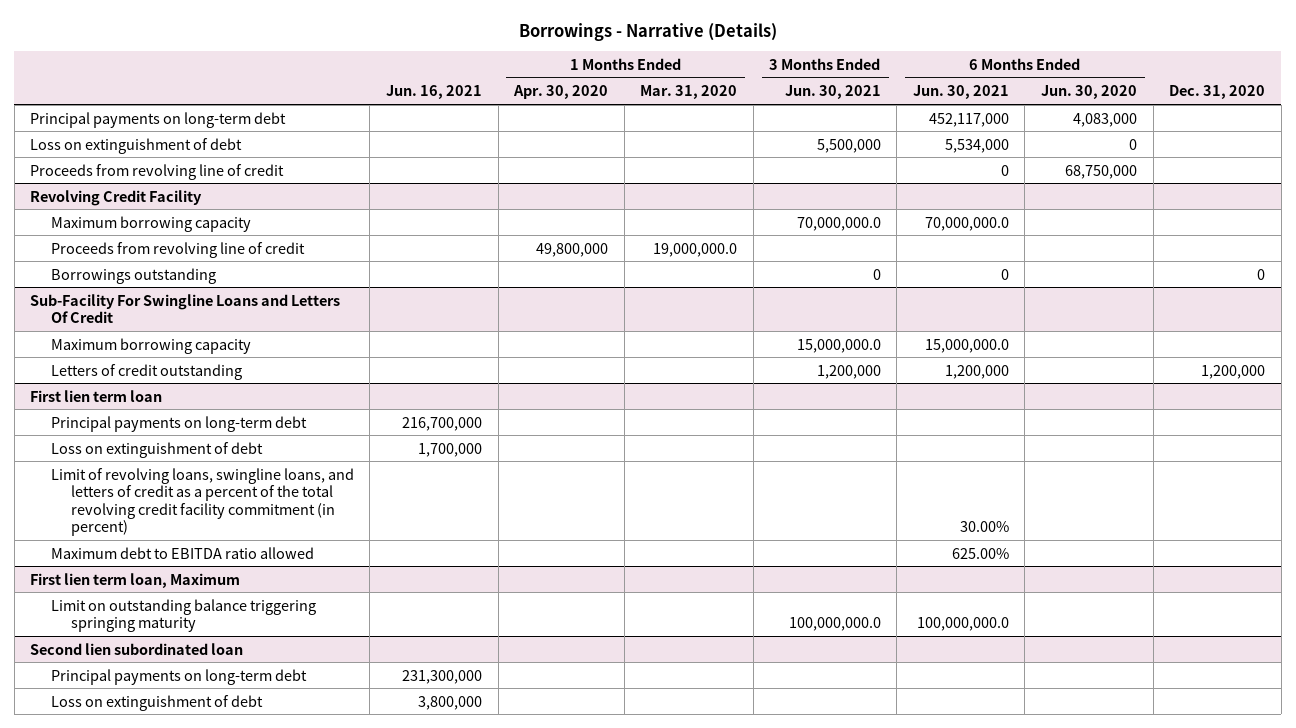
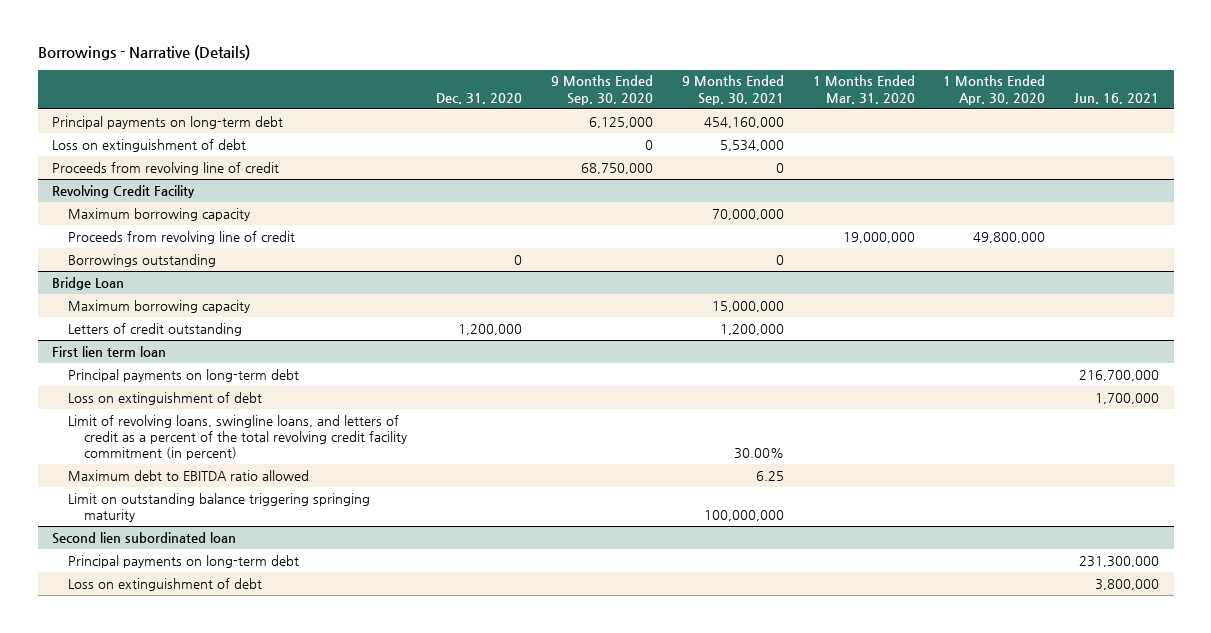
- | Jun. 16, 2021 | 1 Months Ended Apr. 30, 2020 | 1 Months Ended Mar. 31, 2020 | 3 Months Ended Jun. 30, 2021 | 6 Months Ended Jun. 30, 2021 | 6 Months Ended Jun. 30, 2020 | Dec. 31, 2020
+ | Dec. 31, 2020 | 9 Months Ended Sep. 30, 2020 | 9 Months Ended Sep. 30, 2021 | 1 Months Ended Mar. 31, 2020 | 1 Months Ended Apr. 30, 2020 | Jun. 16, 2021
@ Revolving Credit Facility
- Proceeds from revolving line of credit | | 49,800,000 | 19,000,000.0 | | | |
+ Proceeds from revolving line of credit | | | | 19,000,000 | 49,800,000 |
- Sub-Facility For Swingline Loans and Letters Of Credit
+ Bridge Loan
- First lien term loan, Maximum
- Limit on outstanding balance triggering springing maturity | | | | 100,000,000.0 | 100,000,000.0 | |
@ First lien term loan
+ Limit on outstanding balance triggering springing maturity | | | 100,000,000 | | |

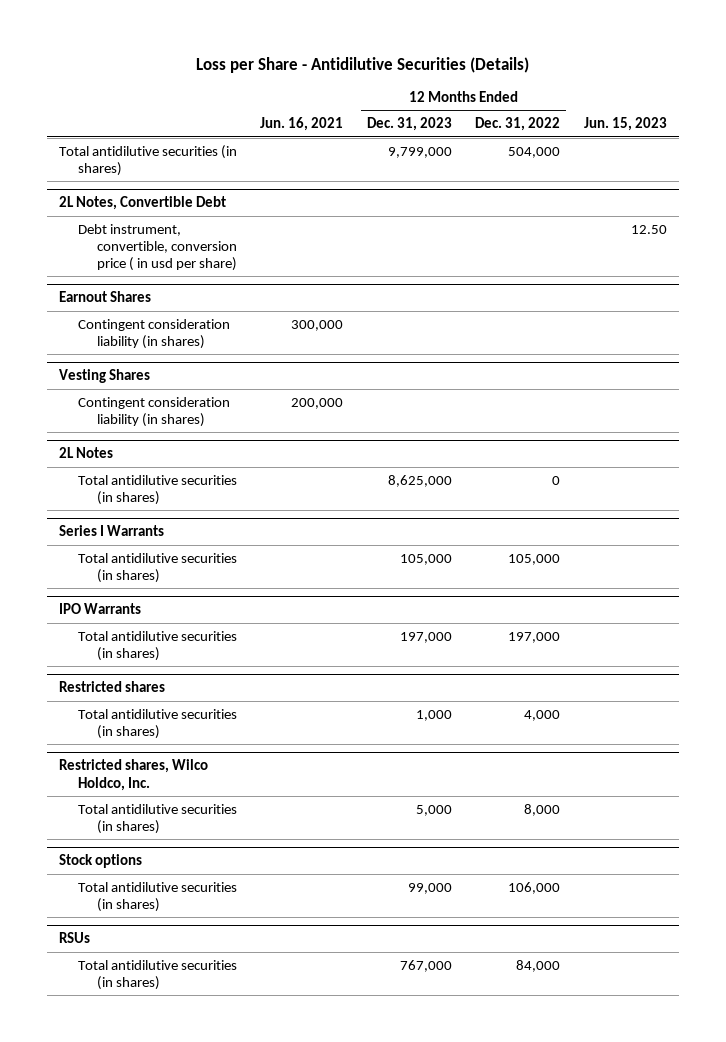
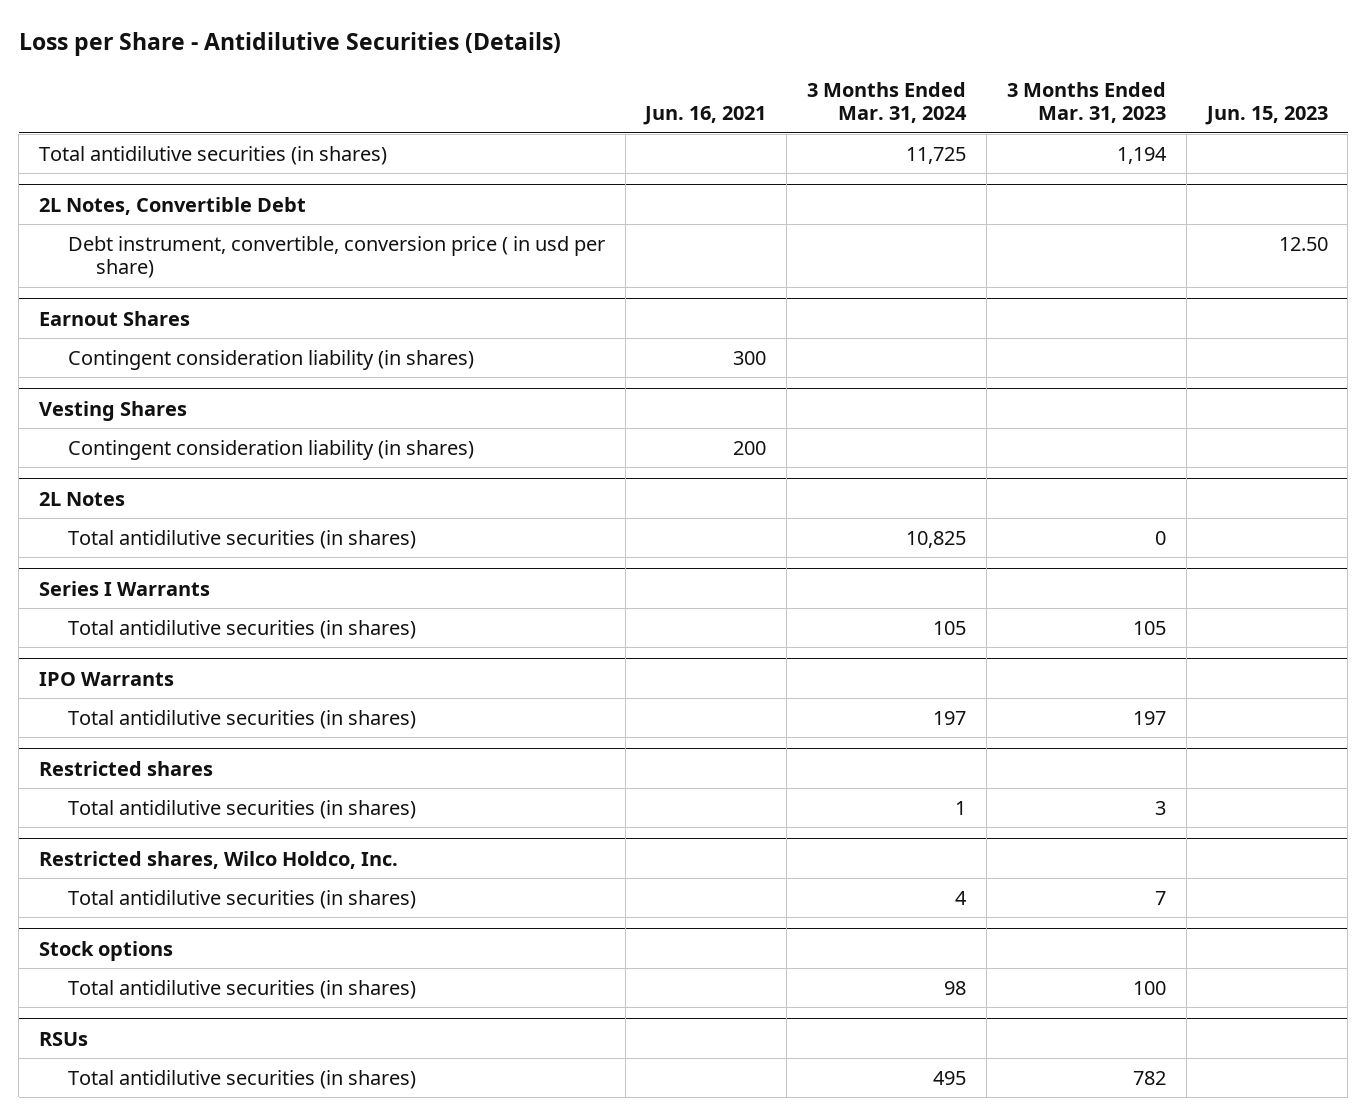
- | Jun. 16, 2021 | 12 Months Ended Dec. 31, 2023 | 12 Months Ended Dec. 31, 2022 | Jun. 15, 2023
+ | Jun. 16, 2021 | 3 Months Ended Mar. 31, 2024 | 3 Months Ended Mar. 31, 2023 | Jun. 15, 2023
@ Earnout Shares
- Contingent consideration liability (in shares) | 300,000 | | |
+ Contingent consideration liability (in shares) | 300 | | |
@ Vesting Shares
- Contingent consideration liability (in shares) | 200,000 | | |
+ Contingent consideration liability (in shares) | 200 | | |

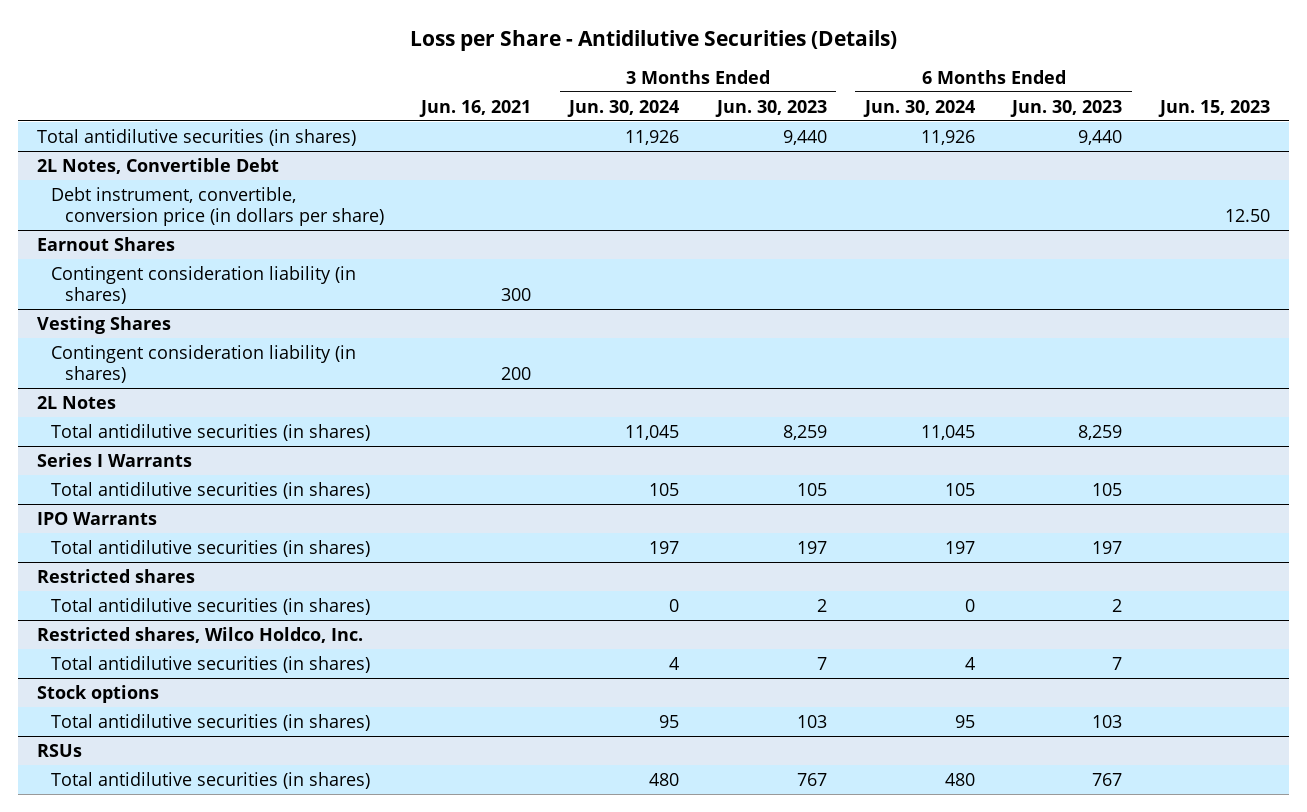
- | Jun. 16, 2021 | 3 Months Ended Mar. 31, 2024 | 3 Months Ended Mar. 31, 2023 | Jun. 15, 2023
+ | Jun. 16, 2021 | 3 Months Ended Jun. 30, 2024 | 3 Months Ended Jun. 30, 2023 | 6 Months Ended Jun. 30, 2024 | 6 Months Ended Jun. 30, 2023 | Jun. 15, 2023
@ 2L Notes, Convertible Debt
- Debt instrument, convertible, conversion price ( in usd per share) | | | | 12.50
+ Debt instrument, convertible, conversion price (in dollars per share) | | | | | | 12.50

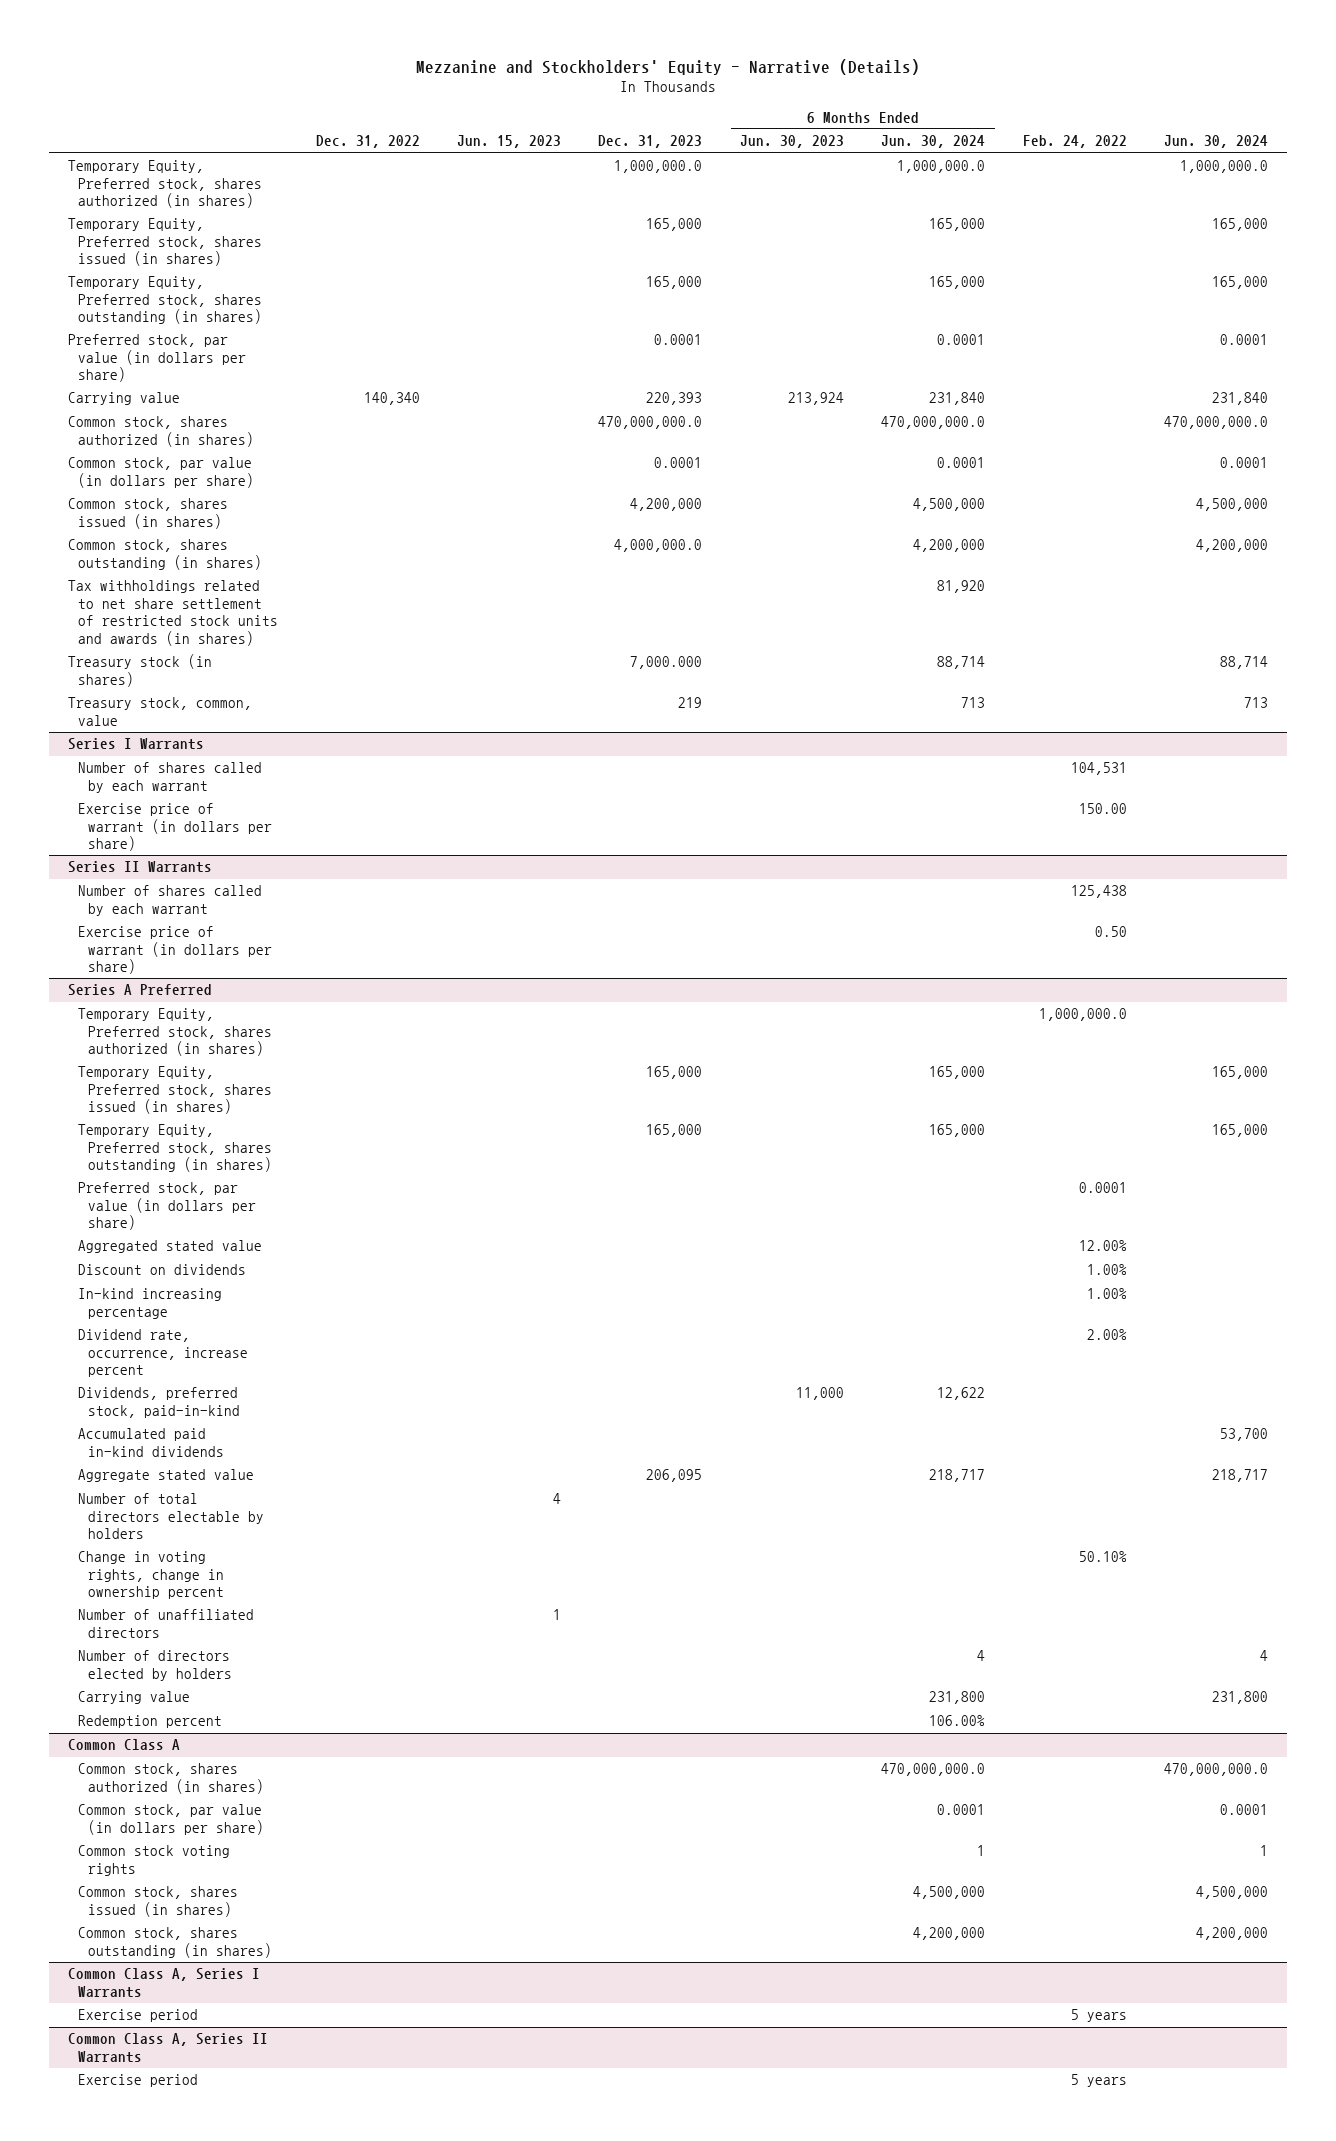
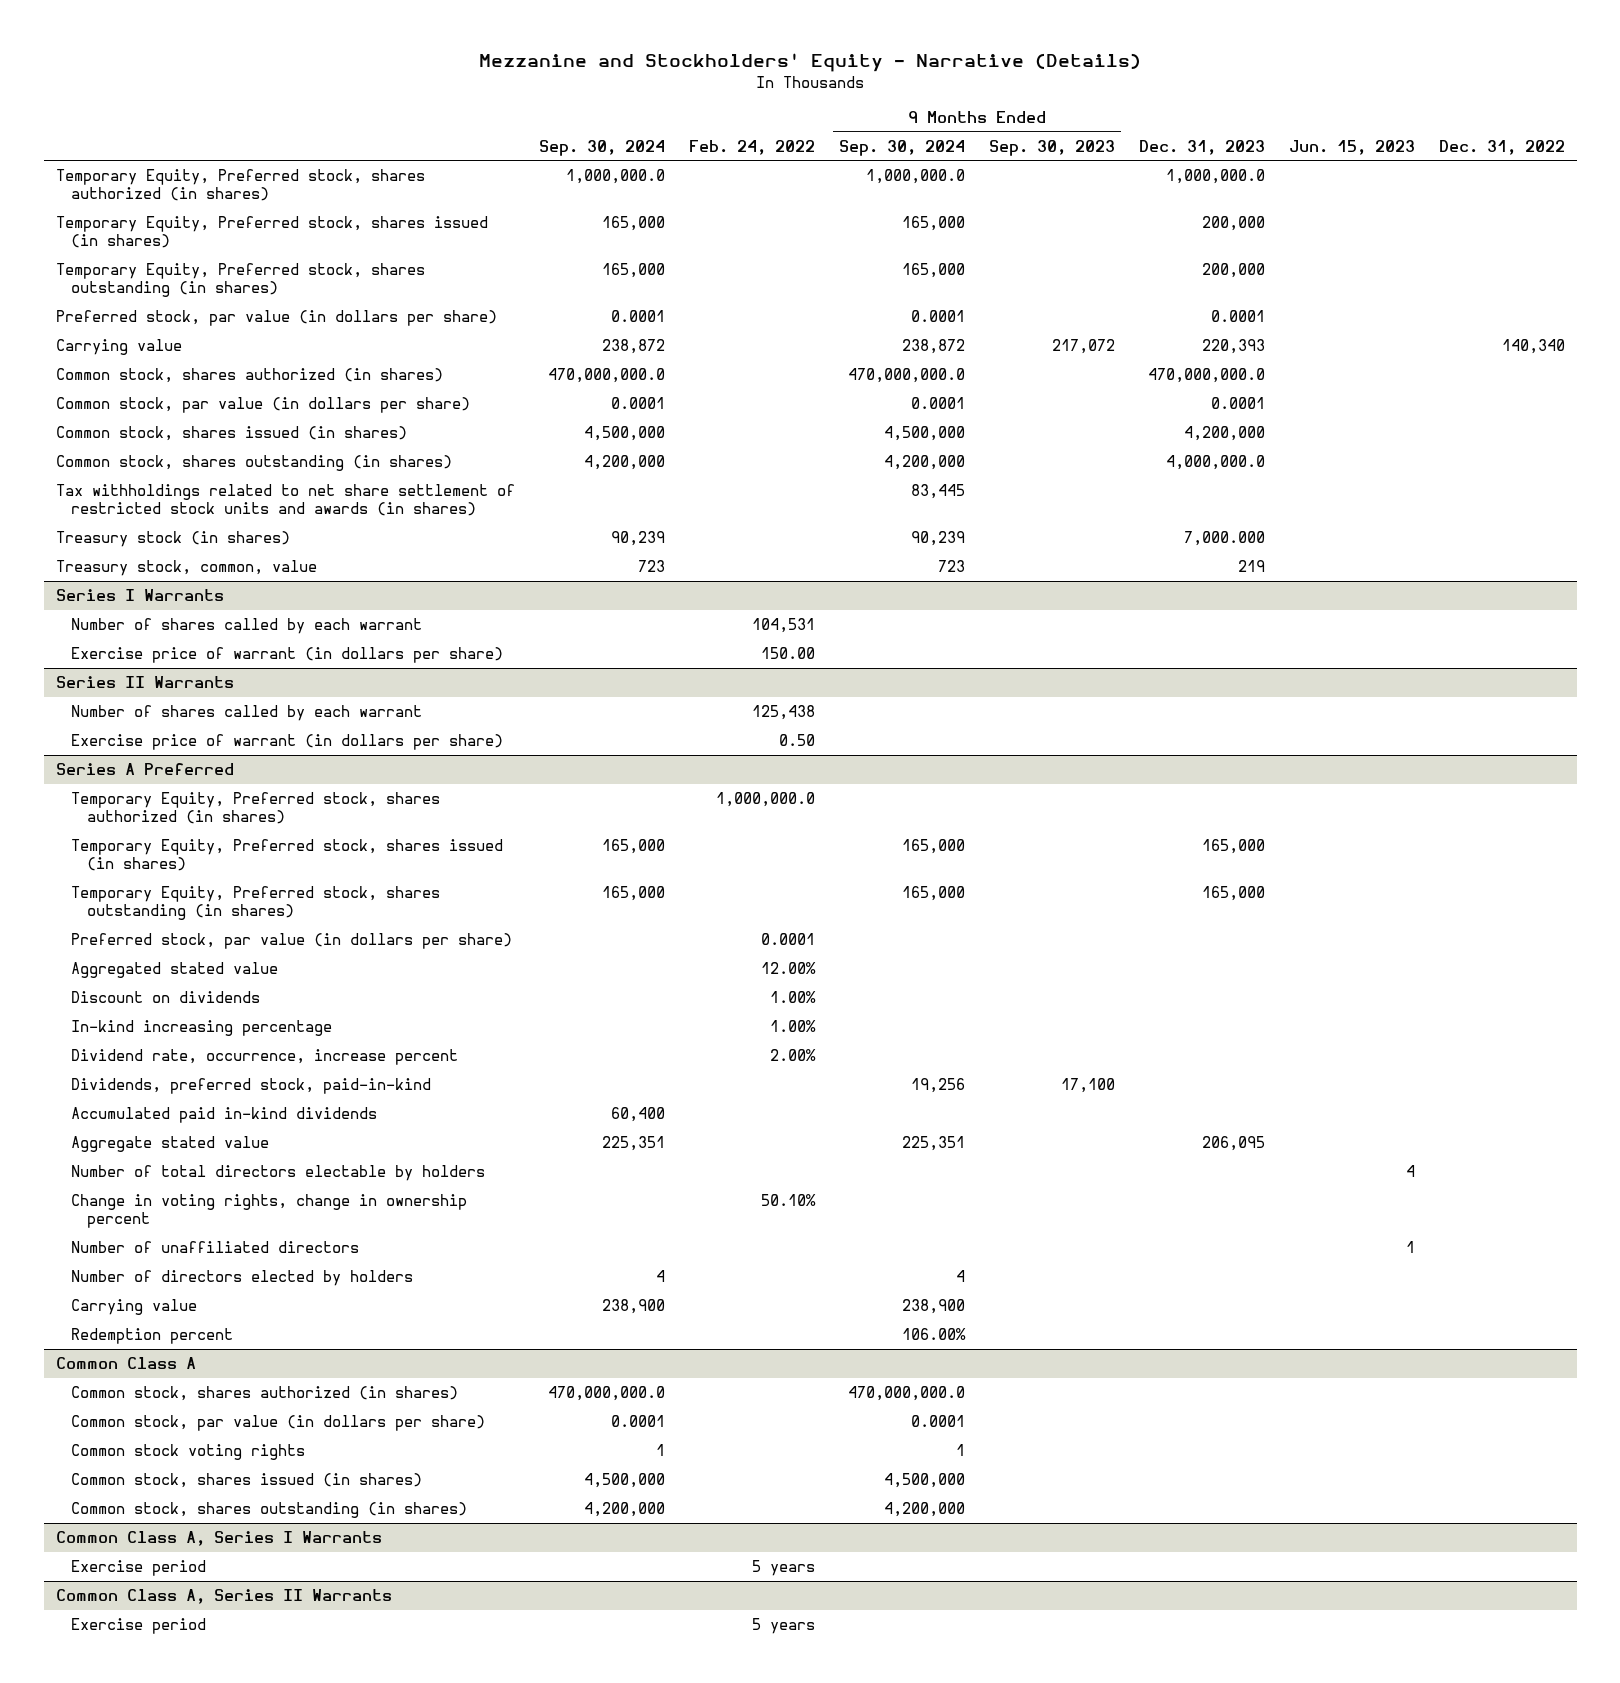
- | Dec. 31, 2022 | Jun. 15, 2023 | Dec. 31, 2023 | 6 Months Ended Jun. 30, 2023 | 6 Months Ended Jun. 30, 2024 | Feb. 24, 2022 | Jun. 30, 2024
+ | Sep. 30, 2024 | Feb. 24, 2022 | 9 Months Ended Sep. 30, 2024 | 9 Months Ended Sep. 30, 2023 | Dec. 31, 2023 | Jun. 15, 2023 | Dec. 31, 2022
- Temporary Equity, Preferred stock, shares issued (in shares) | | | 165,000 | | 165,000 | | 165,000
- Temporary Equity, Preferred stock, shares outstanding (in shares) | | | 165,000 | | 165,000 | | 165,000
+ Temporary Equity, Preferred stock, shares issued (in shares) | 165,000 | | 165,000 | | 200,000 | |
+ Temporary Equity, Preferred stock, shares outstanding (in shares) | 165,000 | | 165,000 | | 200,000 | |

